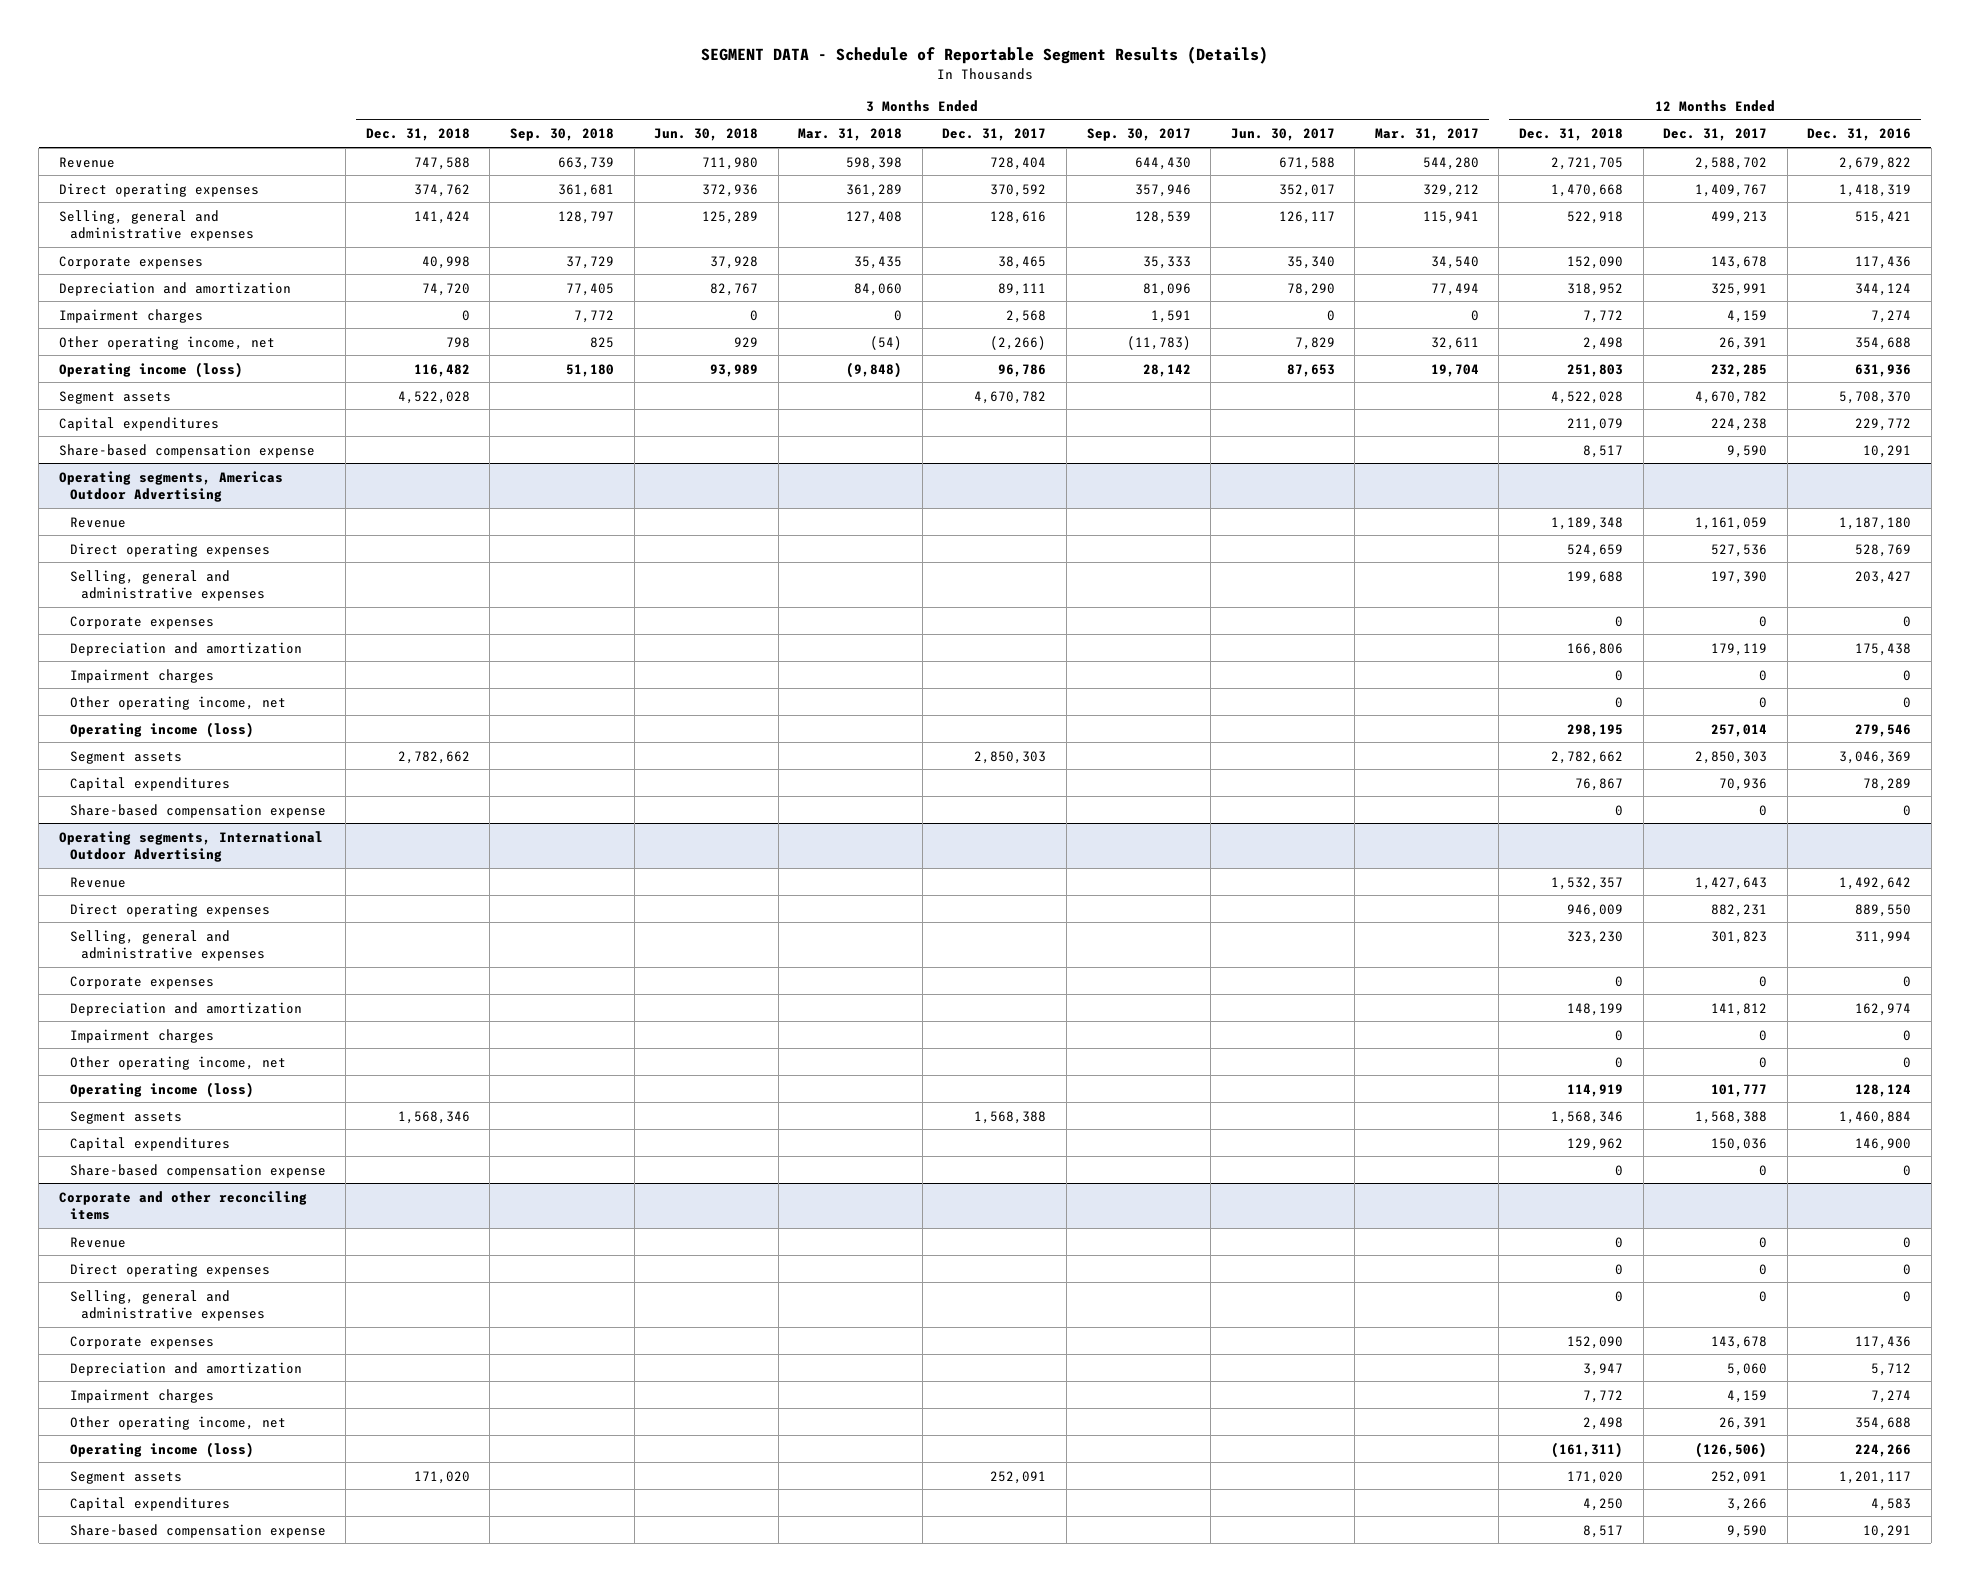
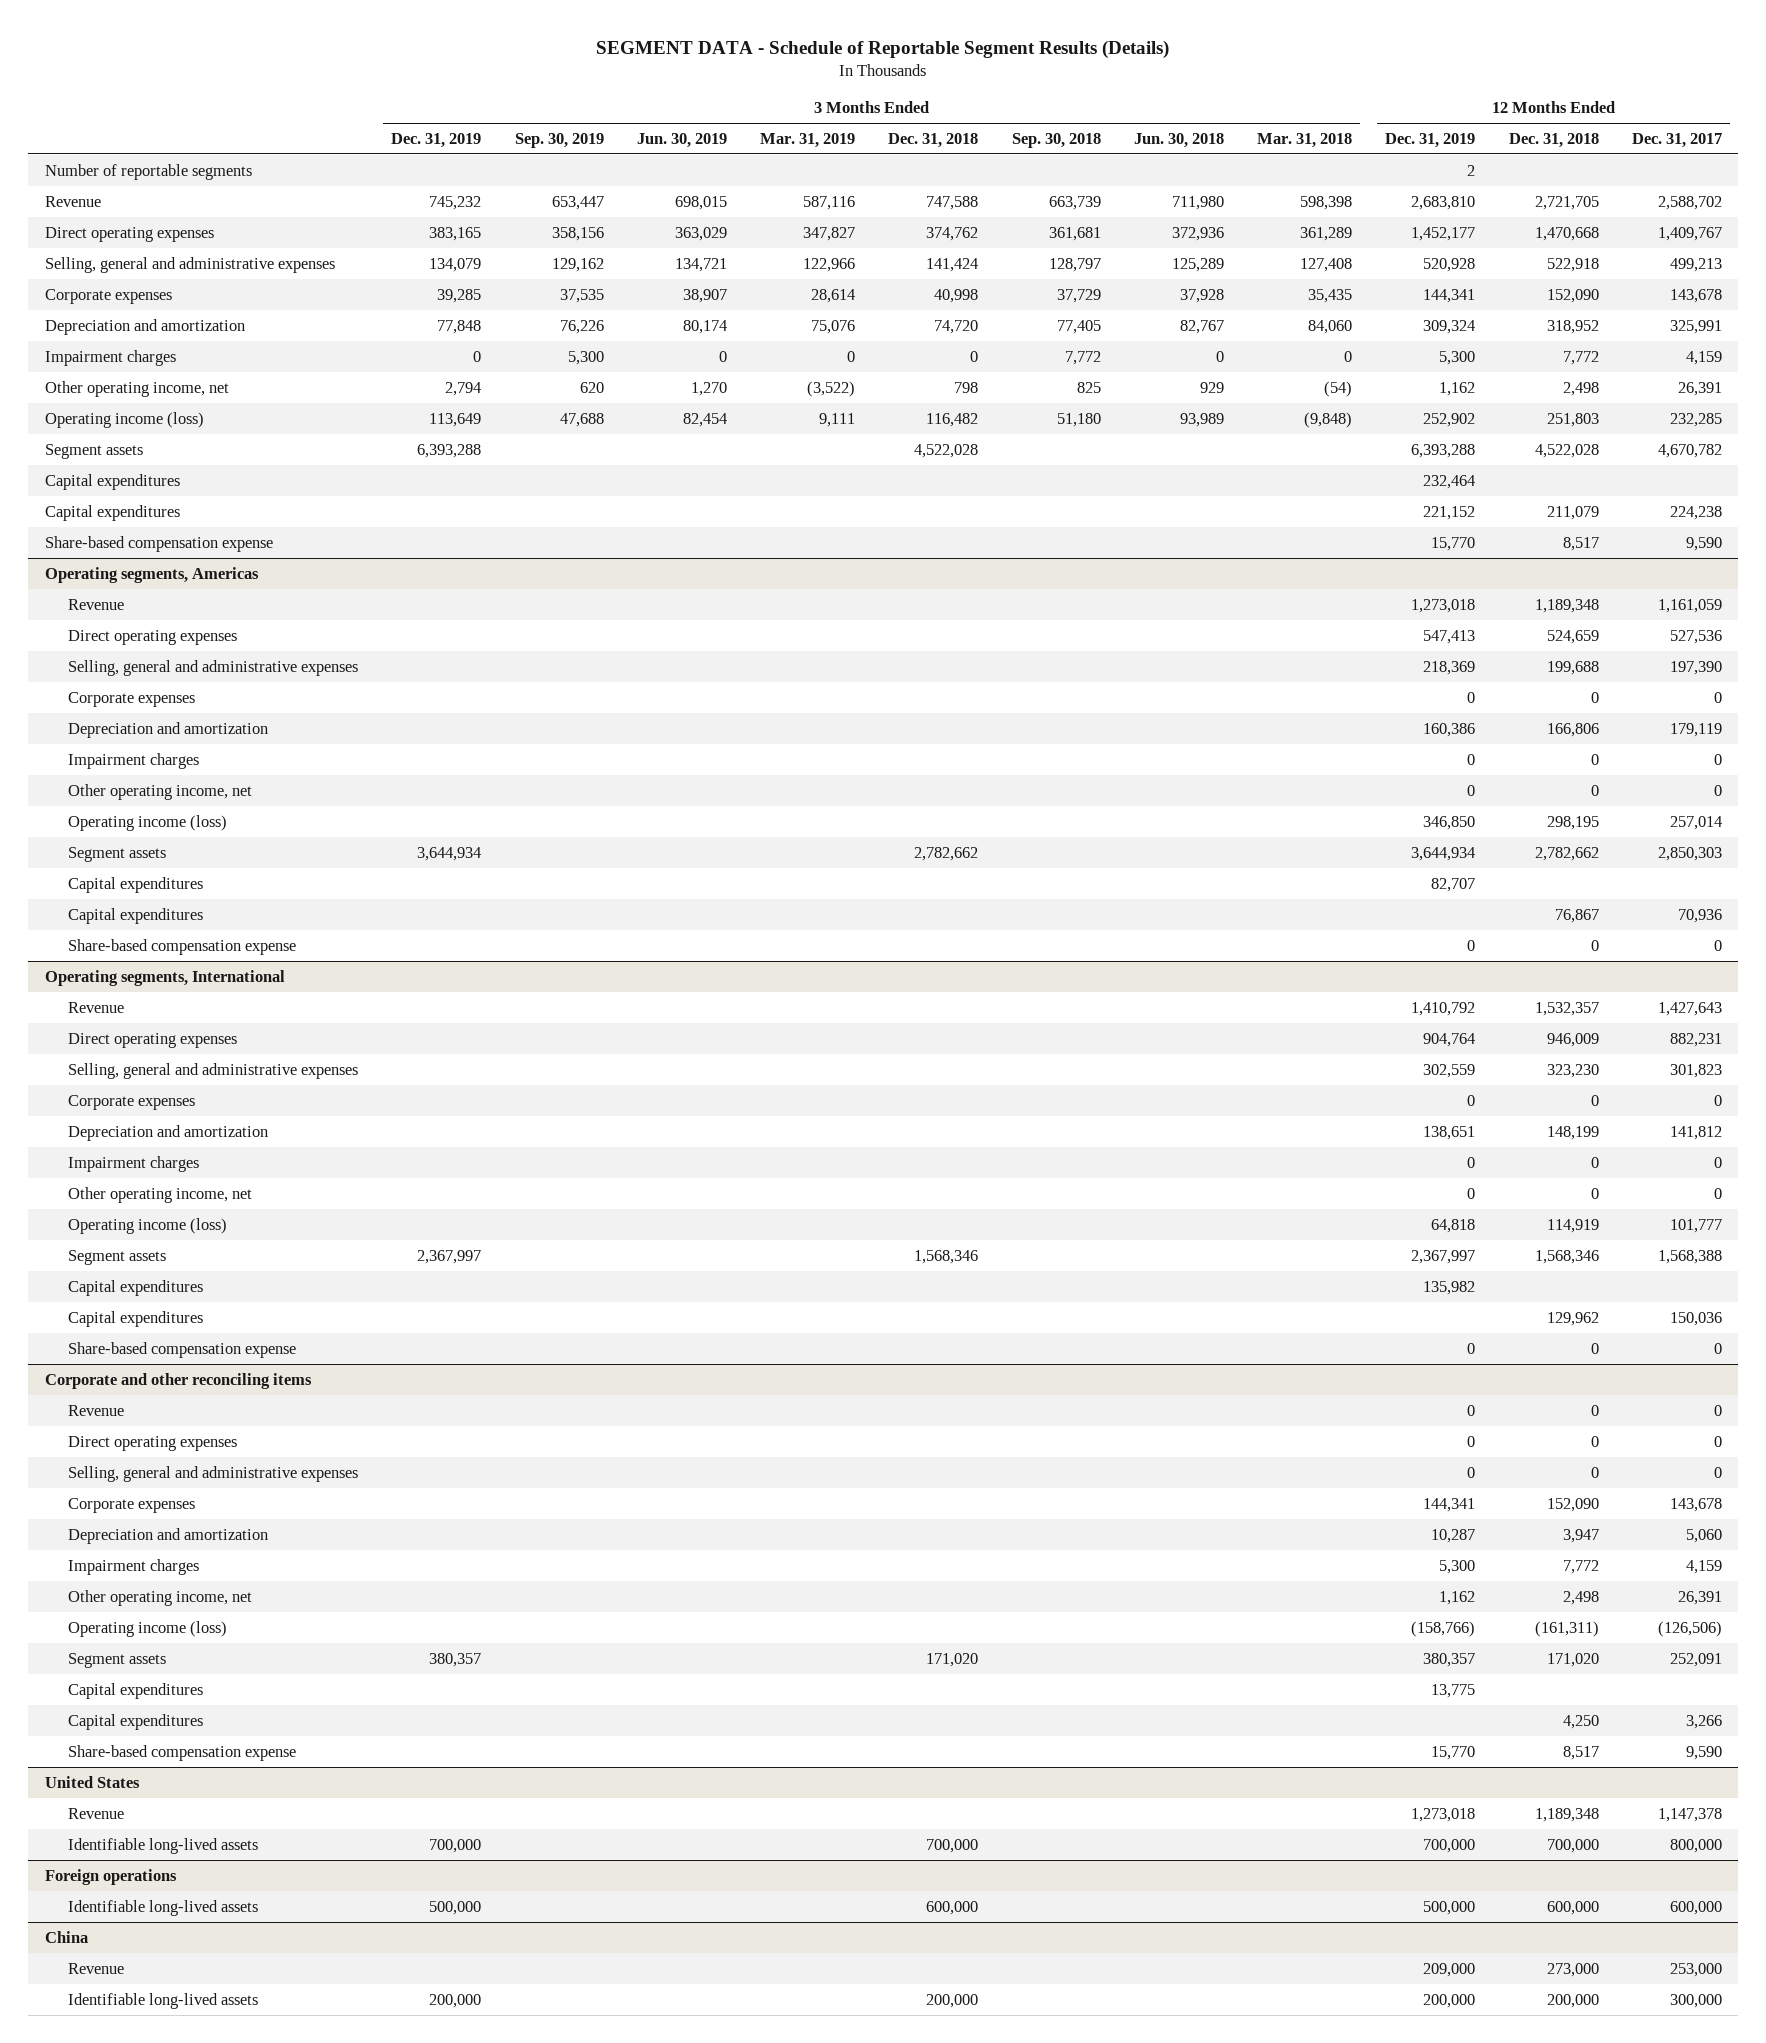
- | 3 Months Ended Dec. 31, 2018 | 3 Months Ended Sep. 30, 2018 | 3 Months Ended Jun. 30, 2018 | 3 Months Ended Mar. 31, 2018 | 3 Months Ended Dec. 31, 2017 | 3 Months Ended Sep. 30, 2017 | 3 Months Ended Jun. 30, 2017 | 3 Months Ended Mar. 31, 2017 | 12 Months Ended Dec. 31, 2018 | 12 Months Ended Dec. 31, 2017 | 12 Months Ended Dec. 31, 2016
+ | 3 Months Ended Dec. 31, 2019 | 3 Months Ended Sep. 30, 2019 | 3 Months Ended Jun. 30, 2019 | 3 Months Ended Mar. 31, 2019 | 3 Months Ended Dec. 31, 2018 | 3 Months Ended Sep. 30, 2018 | 3 Months Ended Jun. 30, 2018 | 3 Months Ended Mar. 31, 2018 | 12 Months Ended Dec. 31, 2019 | 12 Months Ended Dec. 31, 2018 | 12 Months Ended Dec. 31, 2017
+ Number of reportable segments | | | | | | | | | 2 | |
+ Capital expenditures | | | | | | | | | 232,464 | |
- Operating segments, Americas Outdoor Advertising
+ Operating segments, Americas
+ Capital expenditures | | | | | | | | | 82,707 | |
- Operating segments, International Outdoor Advertising
+ Operating segments, International
+ Capital expenditures | | | | | | | | | 135,982 | |
@ Corporate and other reconciling items
+ Capital expenditures | | | | | | | | | 13,775 | |
+ United States
+ Revenue | | | | | | | | | 1,273,018 | 1,189,348 | 1,147,378
+ Identifiable long-lived assets | 700,000 | | | | 700,000 | | | | 700,000 | 700,000 | 800,000
+ Foreign operations
+ Identifiable long-lived assets | 500,000 | | | | 600,000 | | | | 500,000 | 600,000 | 600,000
+ China
+ Revenue | | | | | | | | | 209,000 | 273,000 | 253,000
+ Identifiable long-lived assets | 200,000 | | | | 200,000 | | | | 200,000 | 200,000 | 300,000

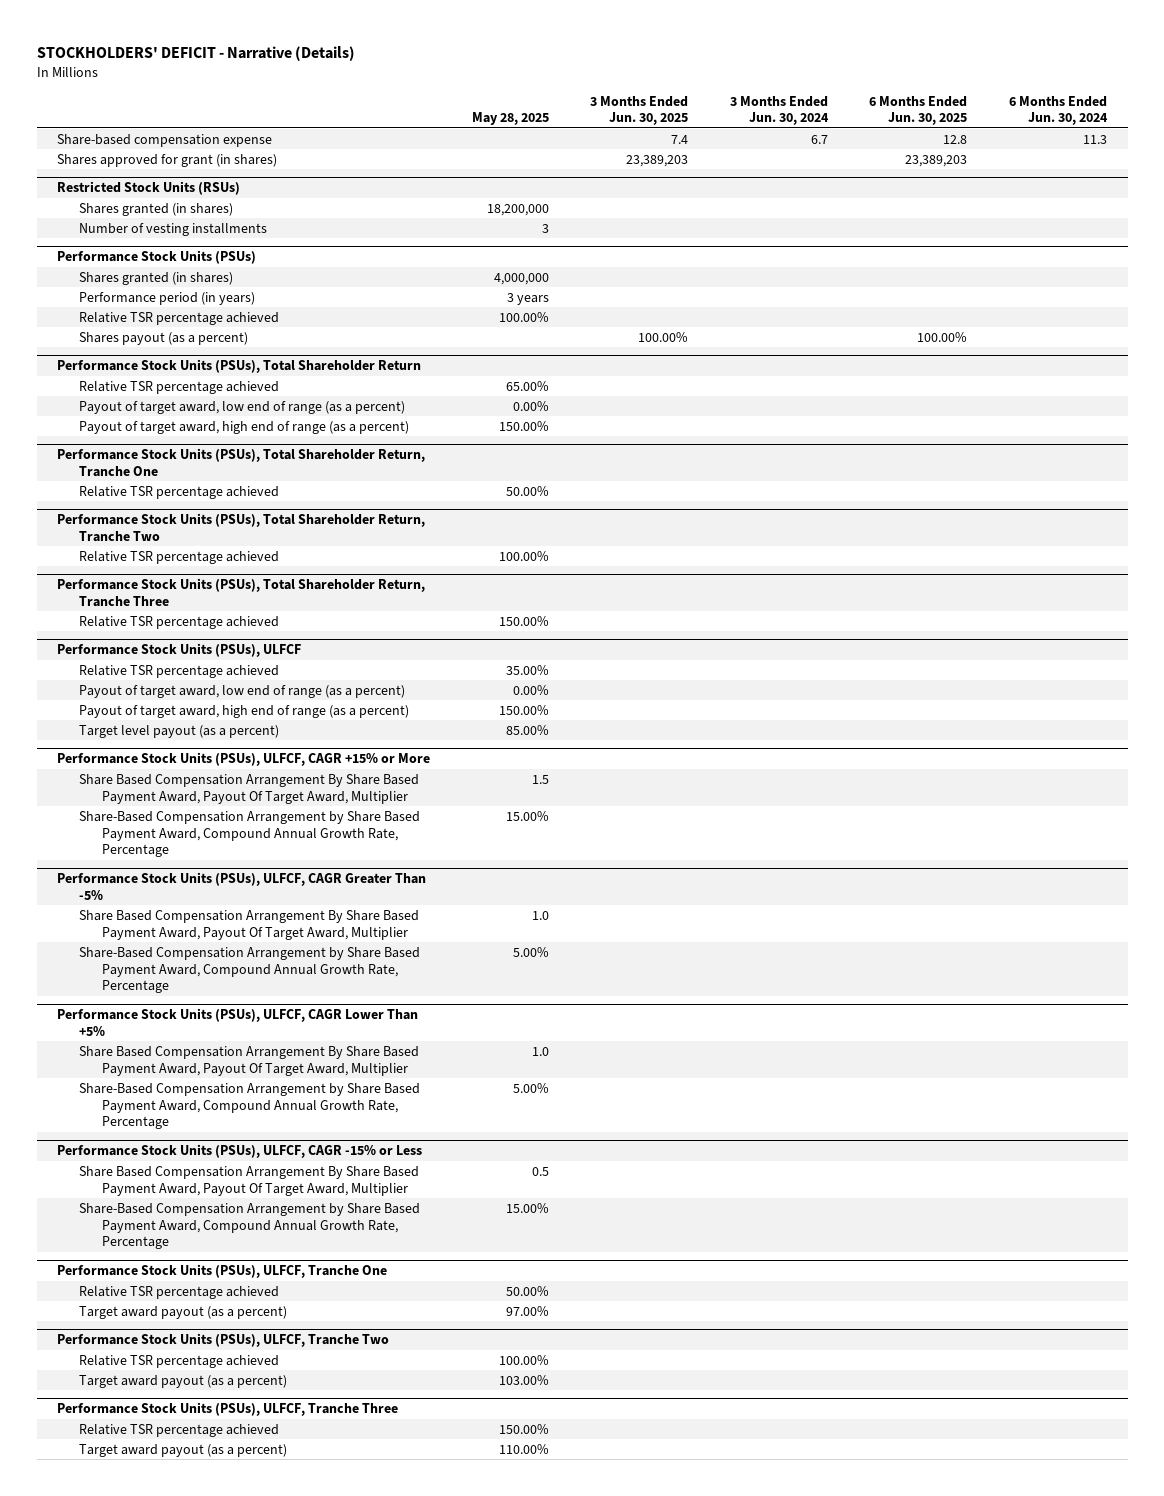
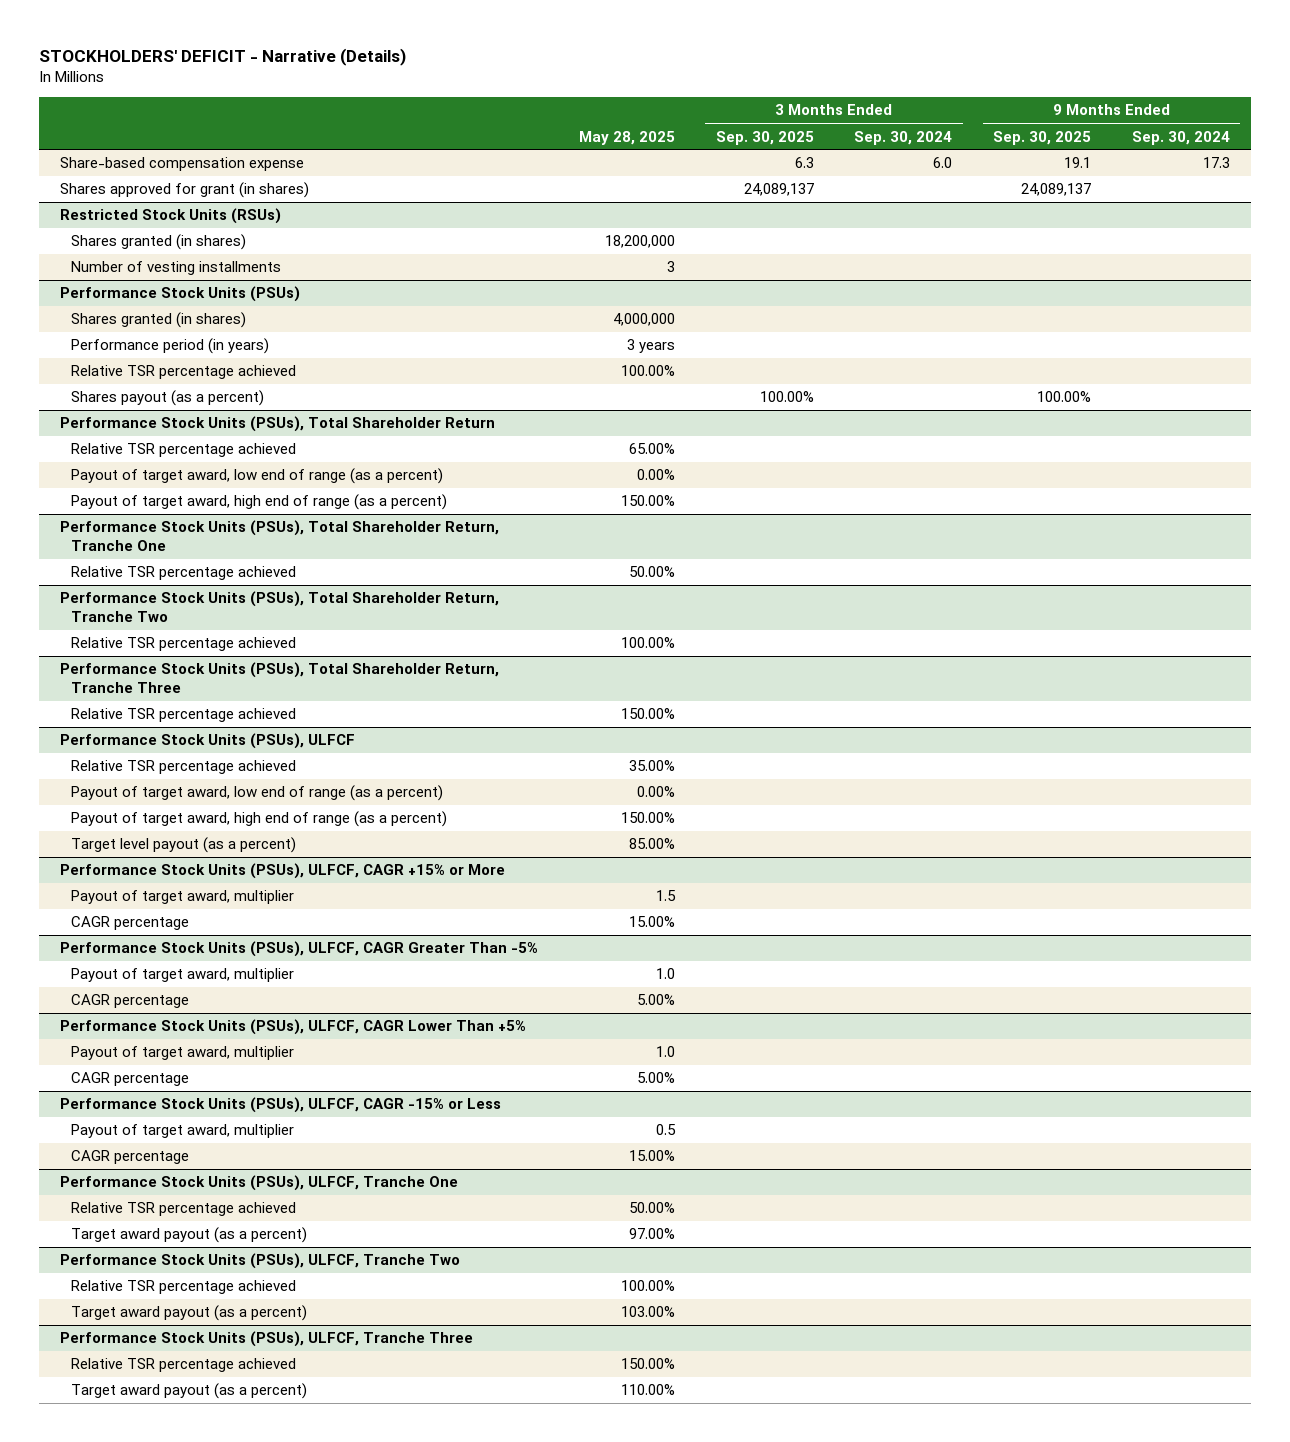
- | May 28, 2025 | 3 Months Ended Jun. 30, 2025 | 3 Months Ended Jun. 30, 2024 | 6 Months Ended Jun. 30, 2025 | 6 Months Ended Jun. 30, 2024
+ | May 28, 2025 | 3 Months Ended Sep. 30, 2025 | 3 Months Ended Sep. 30, 2024 | 9 Months Ended Sep. 30, 2025 | 9 Months Ended Sep. 30, 2024
@ Performance Stock Units (PSUs), ULFCF, CAGR +15% or More
- Share Based Compensation Arrangement By Share Based Payment Award, Payout Of Target Award, Multiplier | 1.5 | | | |
- Share-Based Compensation Arrangement by Share Based Payment Award, Compound Annual Growth Rate, Percentage | 15.00% | | | |
+ Payout of target award, multiplier | 1.5 | | | |
+ CAGR percentage | 15.00% | | | |
@ Performance Stock Units (PSUs), ULFCF, CAGR Greater Than -5%
- Share Based Compensation Arrangement By Share Based Payment Award, Payout Of Target Award, Multiplier | 1.0 | | | |
- Share-Based Compensation Arrangement by Share Based Payment Award, Compound Annual Growth Rate, Percentage | 5.00% | | | |
+ Payout of target award, multiplier | 1.0 | | | |
+ CAGR percentage | 5.00% | | | |
@ Performance Stock Units (PSUs), ULFCF, CAGR Lower Than +5%
- Share Based Compensation Arrangement By Share Based Payment Award, Payout Of Target Award, Multiplier | 1.0 | | | |
- Share-Based Compensation Arrangement by Share Based Payment Award, Compound Annual Growth Rate, Percentage | 5.00% | | | |
+ Payout of target award, multiplier | 1.0 | | | |
+ CAGR percentage | 5.00% | | | |
@ Performance Stock Units (PSUs), ULFCF, CAGR -15% or Less
- Share Based Compensation Arrangement By Share Based Payment Award, Payout Of Target Award, Multiplier | 0.5 | | | |
- Share-Based Compensation Arrangement by Share Based Payment Award, Compound Annual Growth Rate, Percentage | 15.00% | | | |
+ Payout of target award, multiplier | 0.5 | | | |
+ CAGR percentage | 15.00% | | | |

